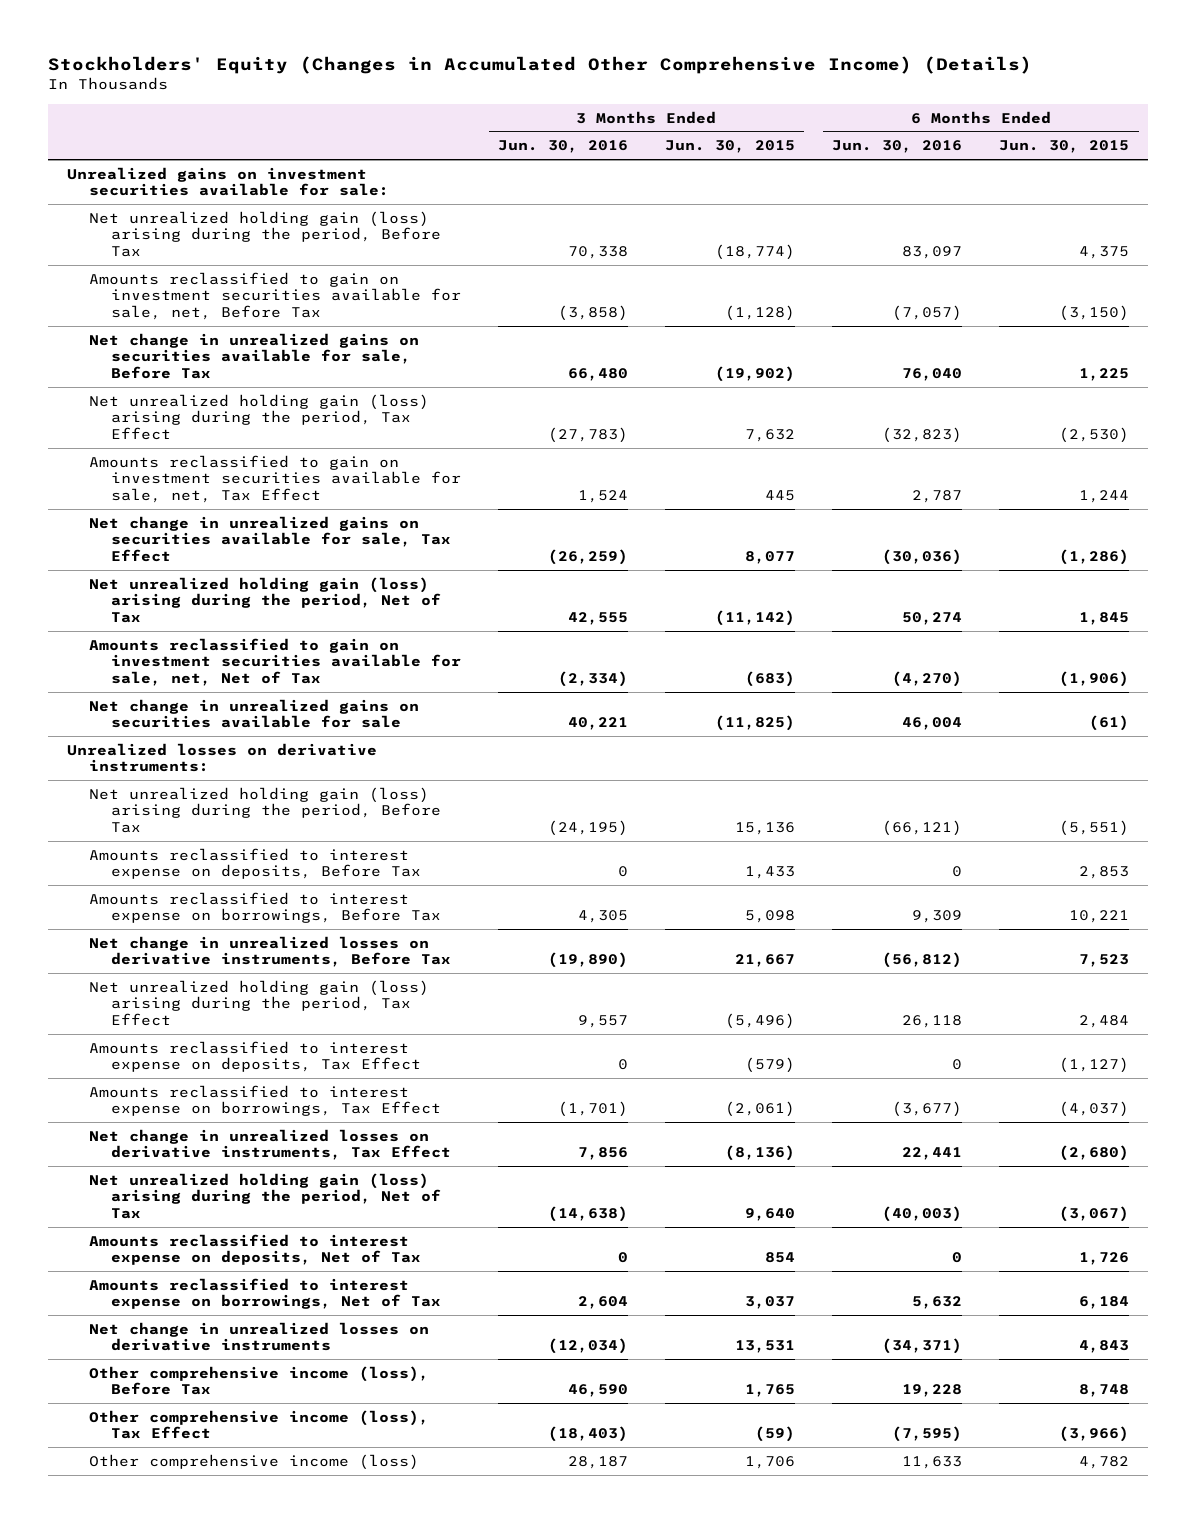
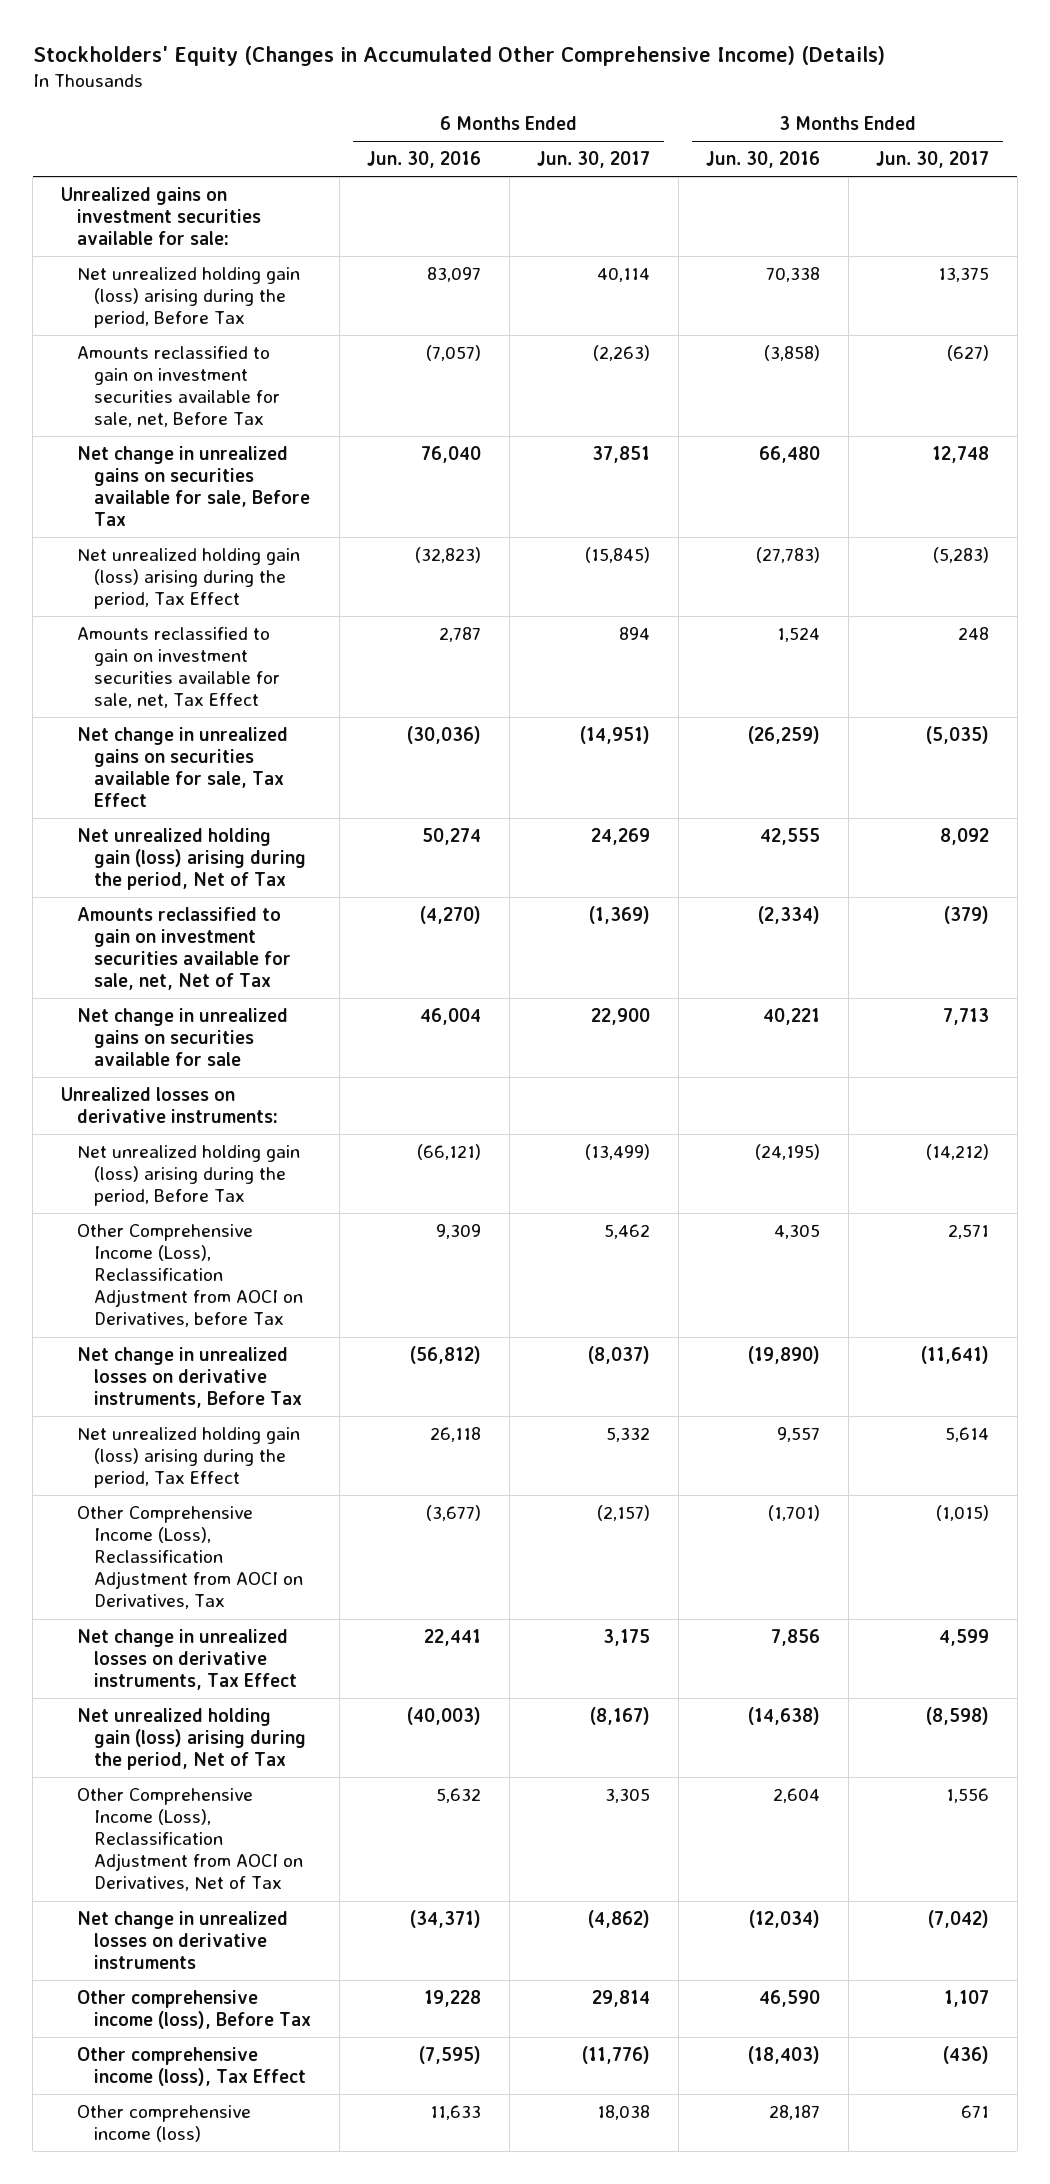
- | 3 Months Ended Jun. 30, 2016 | 3 Months Ended Jun. 30, 2015 | 6 Months Ended Jun. 30, 2016 | 6 Months Ended Jun. 30, 2015
+ | 6 Months Ended Jun. 30, 2016 | 6 Months Ended Jun. 30, 2017 | 3 Months Ended Jun. 30, 2016 | 3 Months Ended Jun. 30, 2017
- Amounts reclassified to interest expense on deposits, Before Tax | 0 | 1,433 | 0 | 2,853
- Amounts reclassified to interest expense on borrowings, Before Tax | 4,305 | 5,098 | 9,309 | 10,221
+ Other Comprehensive Income (Loss), Reclassification Adjustment from AOCI on Derivatives, before Tax | 9,309 | 5,462 | 4,305 | 2,571
- Amounts reclassified to interest expense on deposits, Tax Effect | 0 | (579) | 0 | (1,127)
- Amounts reclassified to interest expense on borrowings, Tax Effect | (1,701) | (2,061) | (3,677) | (4,037)
+ Other Comprehensive Income (Loss), Reclassification Adjustment from AOCI on Derivatives, Tax | (3,677) | (2,157) | (1,701) | (1,015)
- Amounts reclassified to interest expense on deposits, Net of Tax | 0 | 854 | 0 | 1,726
- Amounts reclassified to interest expense on borrowings, Net of Tax | 2,604 | 3,037 | 5,632 | 6,184
+ Other Comprehensive Income (Loss), Reclassification Adjustment from AOCI on Derivatives, Net of Tax | 5,632 | 3,305 | 2,604 | 1,556

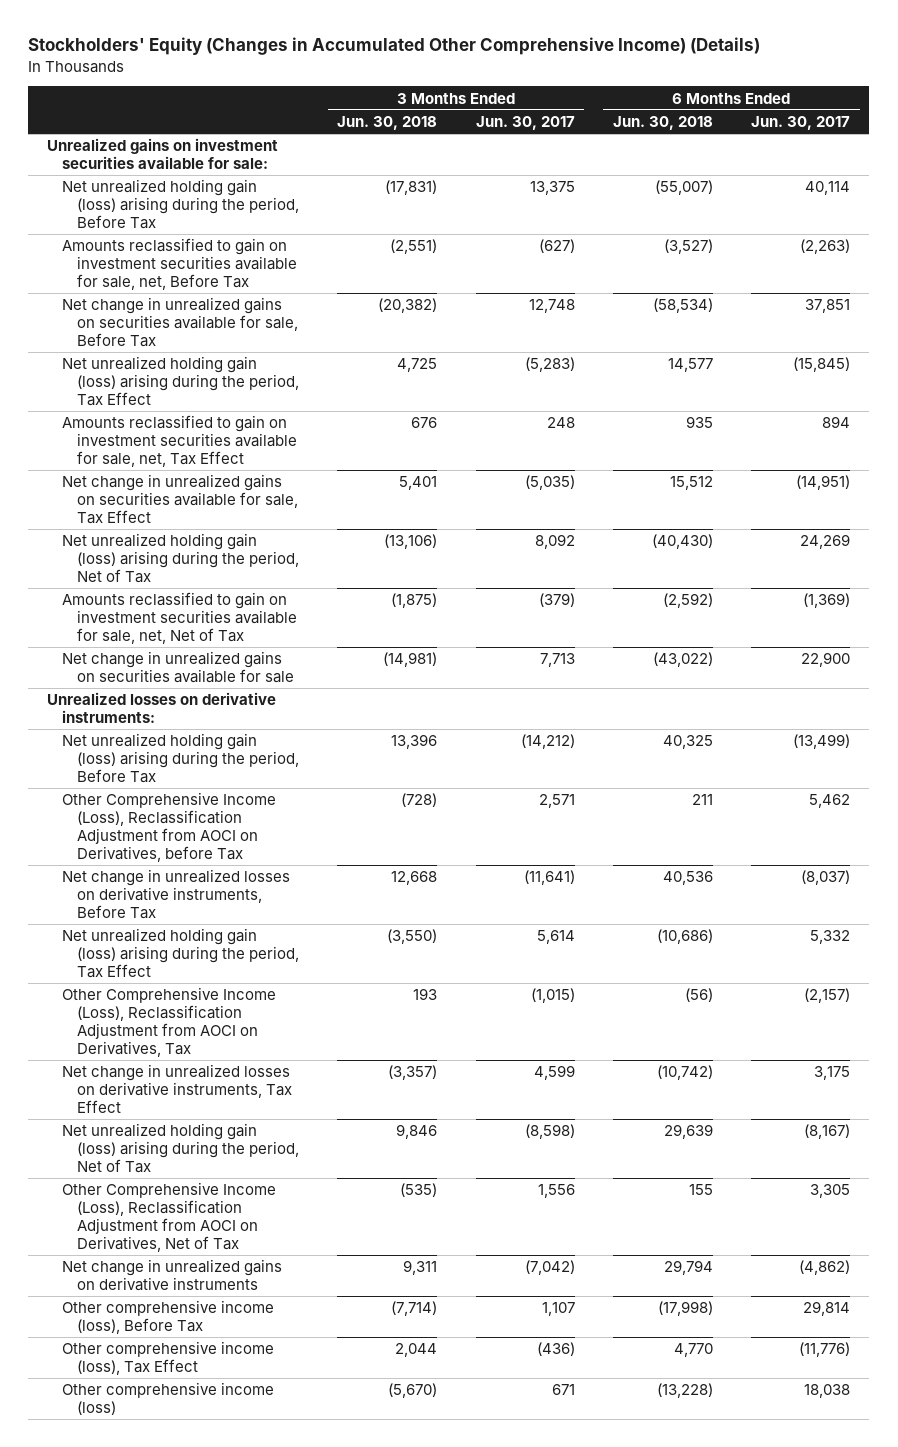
- | 6 Months Ended Jun. 30, 2016 | 6 Months Ended Jun. 30, 2017 | 3 Months Ended Jun. 30, 2016 | 3 Months Ended Jun. 30, 2017
+ | 3 Months Ended Jun. 30, 2018 | 3 Months Ended Jun. 30, 2017 | 6 Months Ended Jun. 30, 2018 | 6 Months Ended Jun. 30, 2017
- Net change in unrealized losses on derivative instruments | (34,371) | (4,862) | (12,034) | (7,042)
+ Net change in unrealized gains on derivative instruments | 9,311 | (7,042) | 29,794 | (4,862)

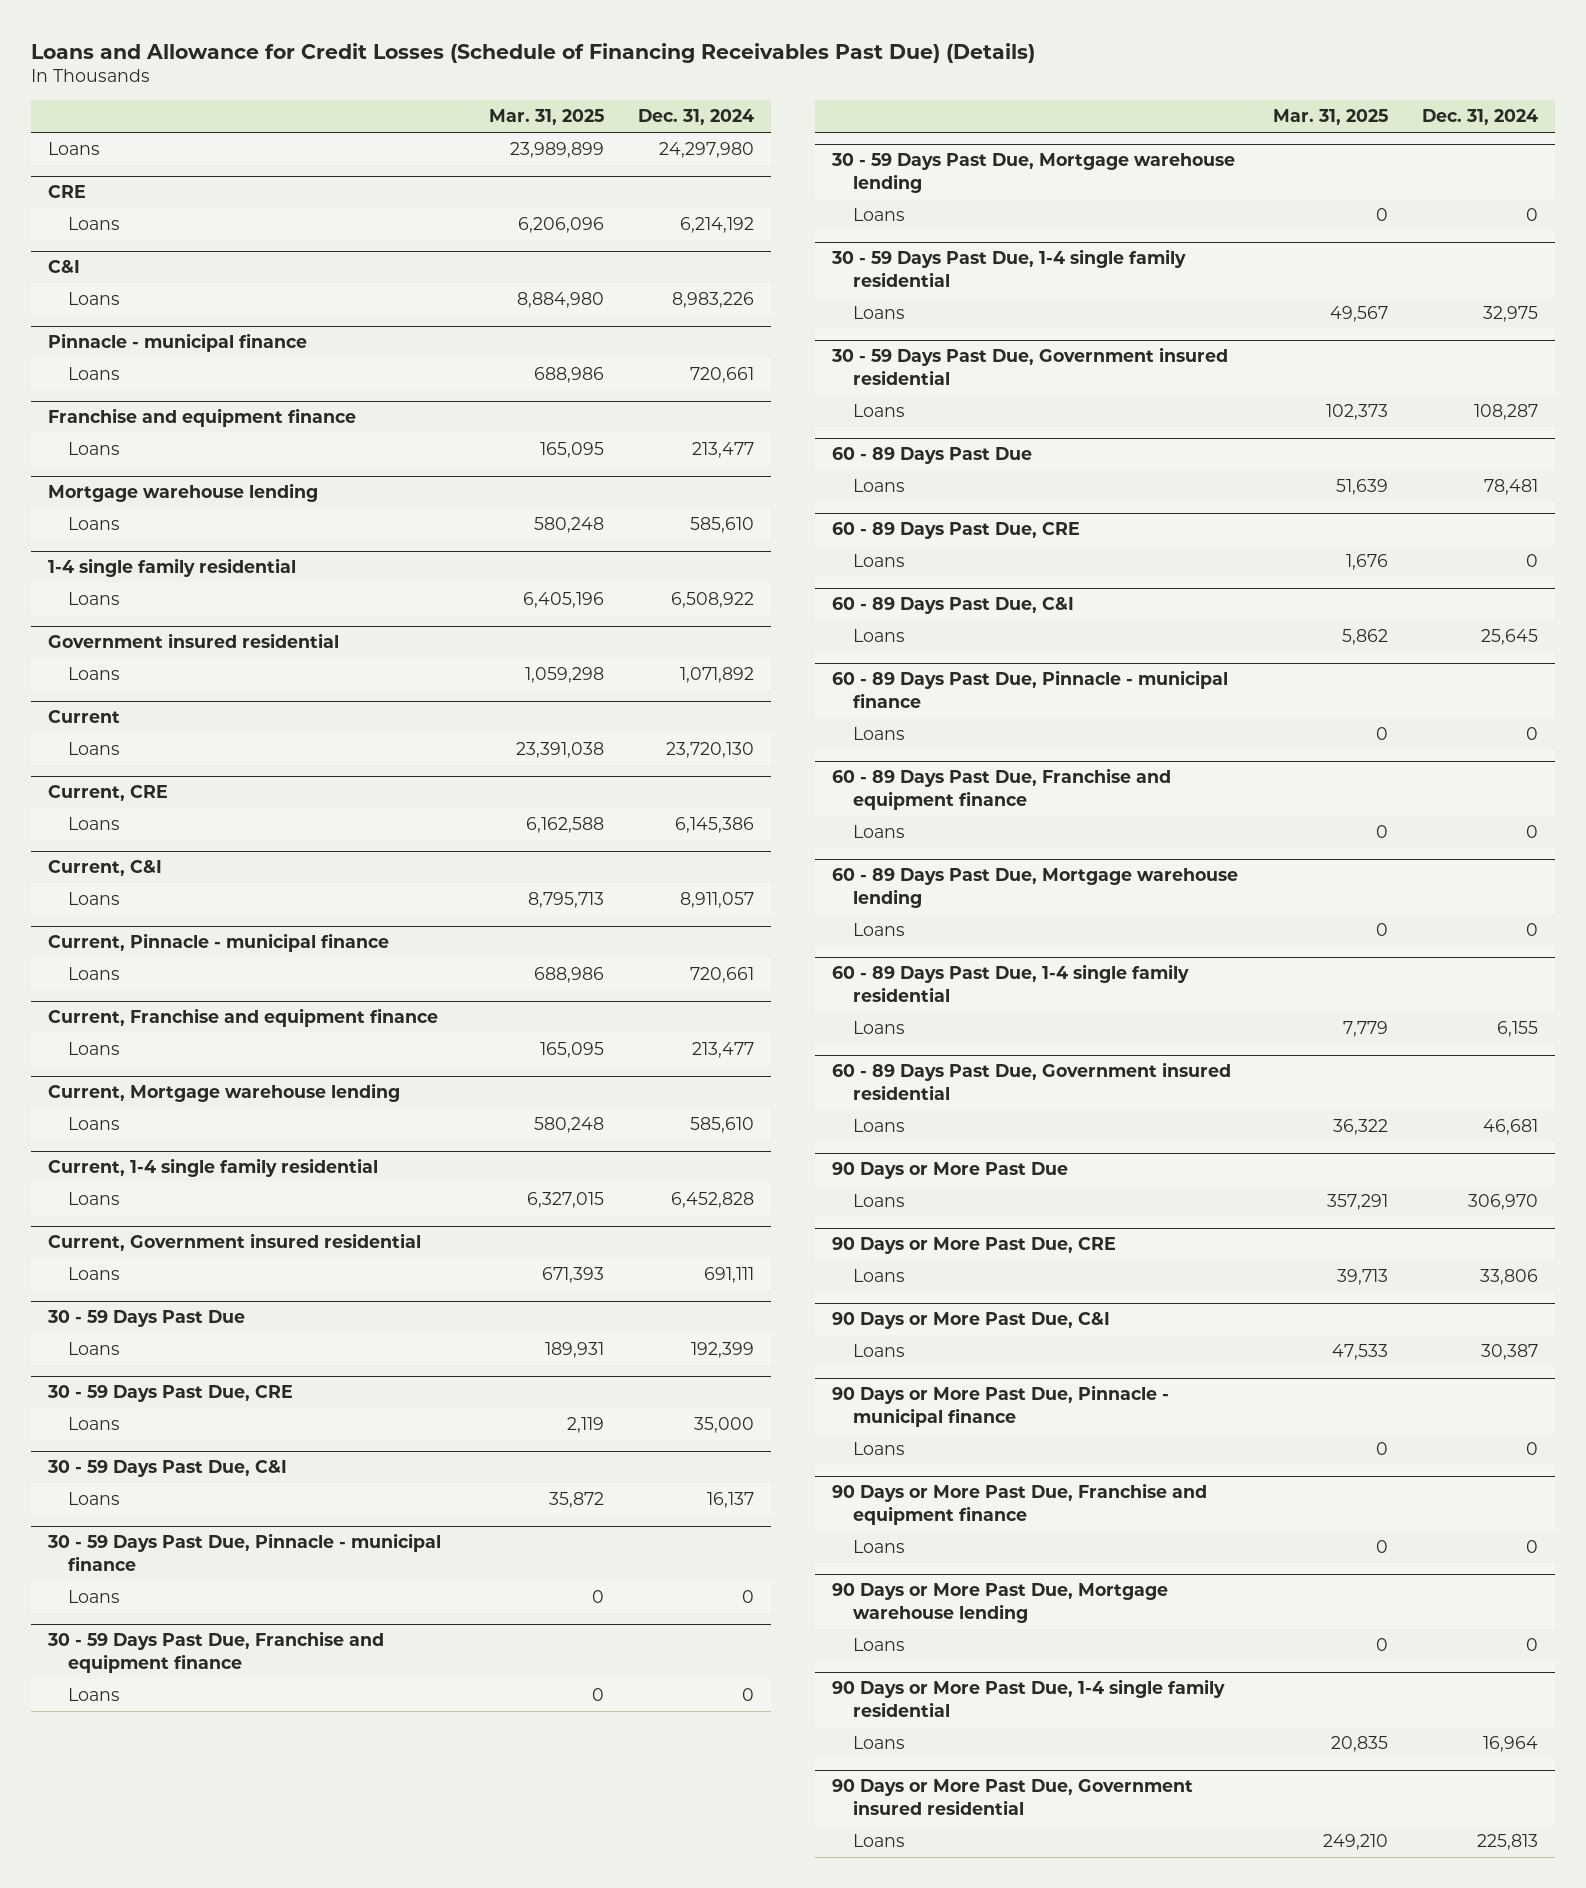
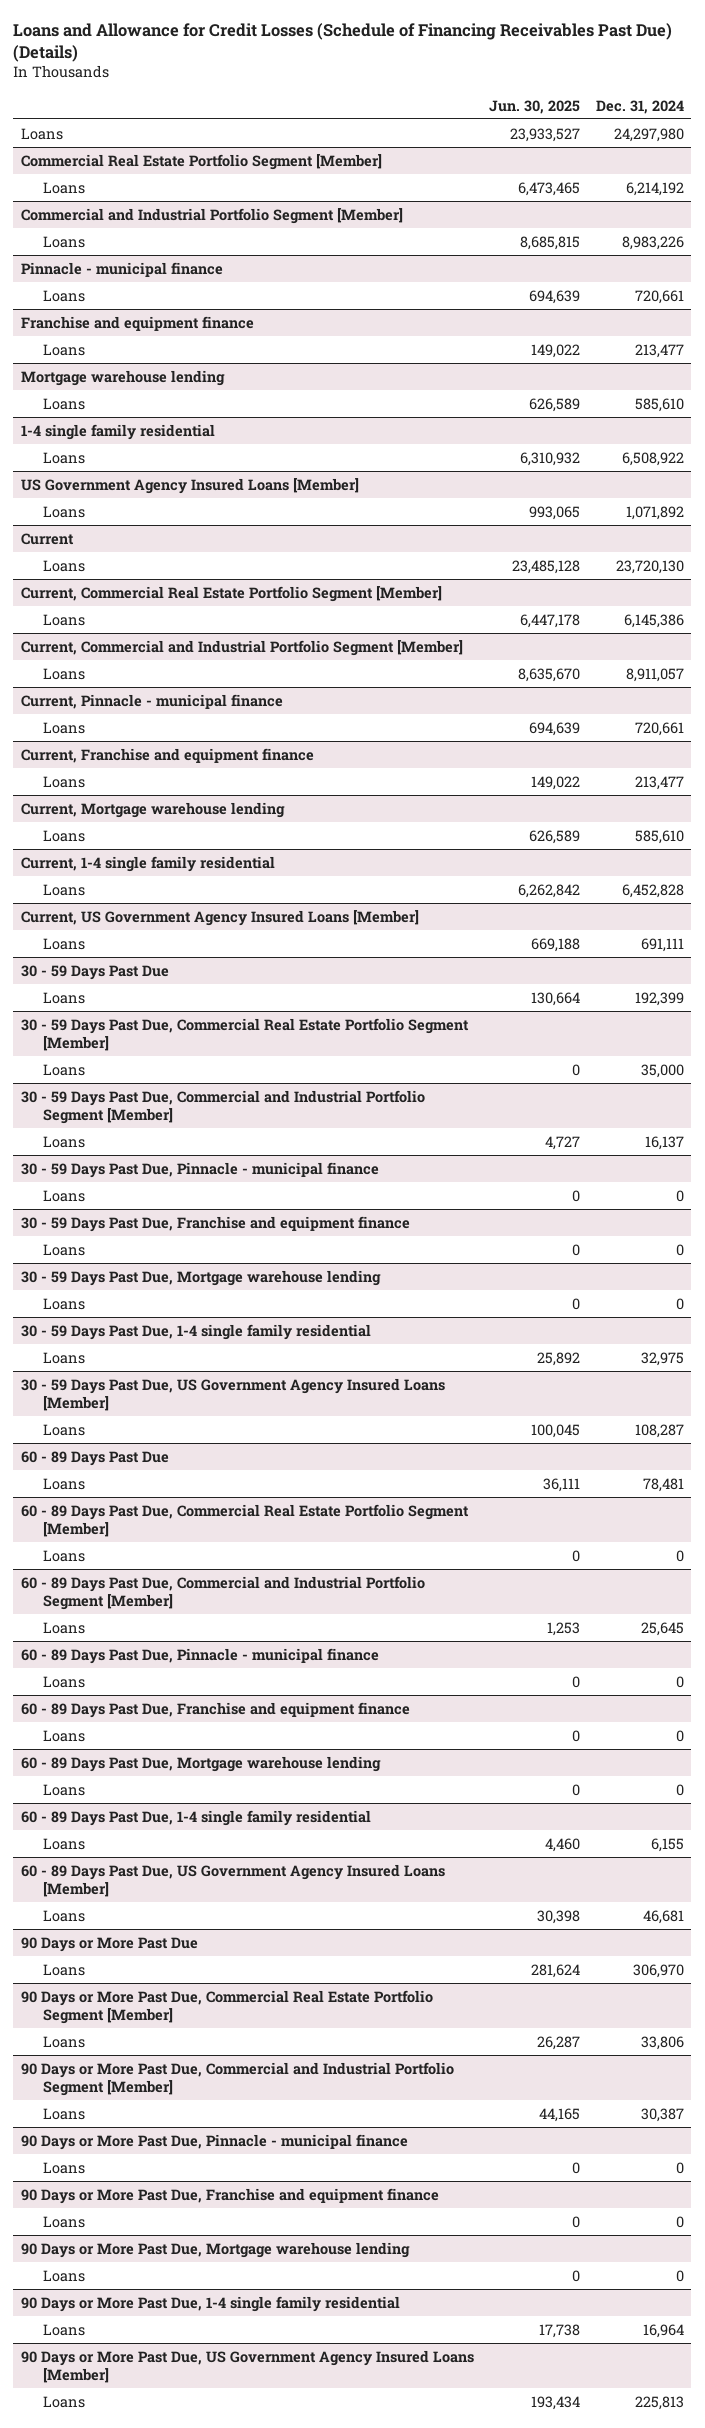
- | Mar. 31, 2025 | Dec. 31, 2024
+ | Jun. 30, 2025 | Dec. 31, 2024
- CRE
+ Commercial Real Estate Portfolio Segment [Member]
- C&I
+ Commercial and Industrial Portfolio Segment [Member]
- Government insured residential
+ US Government Agency Insured Loans [Member]
- Current, CRE
+ Current, Commercial Real Estate Portfolio Segment [Member]
- Current, C&I
+ Current, Commercial and Industrial Portfolio Segment [Member]
- Current, Government insured residential
+ Current, US Government Agency Insured Loans [Member]
- 30 - 59 Days Past Due, CRE
+ 30 - 59 Days Past Due, Commercial Real Estate Portfolio Segment [Member]
- 30 - 59 Days Past Due, C&I
+ 30 - 59 Days Past Due, Commercial and Industrial Portfolio Segment [Member]
- 30 - 59 Days Past Due, Government insured residential
+ 30 - 59 Days Past Due, US Government Agency Insured Loans [Member]
- 60 - 89 Days Past Due, CRE
+ 60 - 89 Days Past Due, Commercial Real Estate Portfolio Segment [Member]
- 60 - 89 Days Past Due, C&I
+ 60 - 89 Days Past Due, Commercial and Industrial Portfolio Segment [Member]
- 60 - 89 Days Past Due, Government insured residential
+ 60 - 89 Days Past Due, US Government Agency Insured Loans [Member]
- 90 Days or More Past Due, CRE
+ 90 Days or More Past Due, Commercial Real Estate Portfolio Segment [Member]
- 90 Days or More Past Due, C&I
+ 90 Days or More Past Due, Commercial and Industrial Portfolio Segment [Member]
- 90 Days or More Past Due, Government insured residential
+ 90 Days or More Past Due, US Government Agency Insured Loans [Member]

